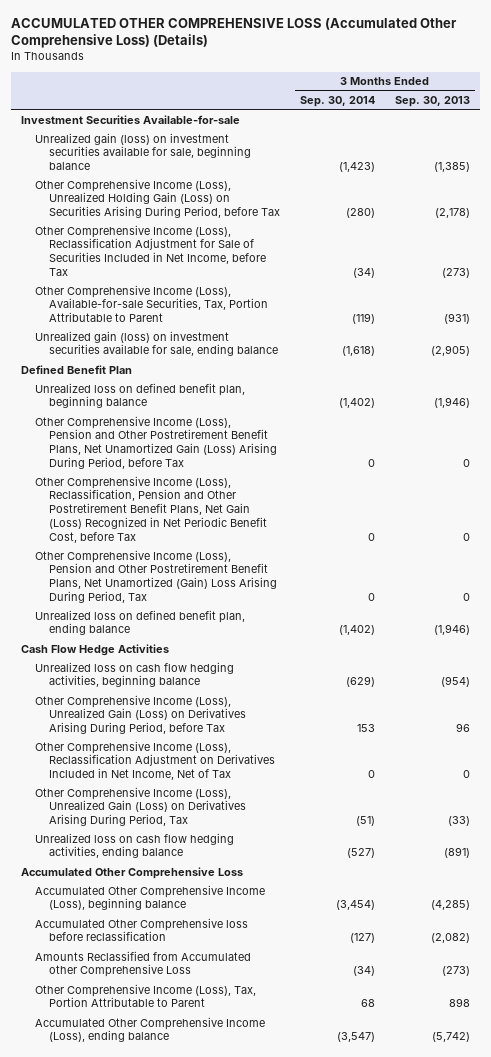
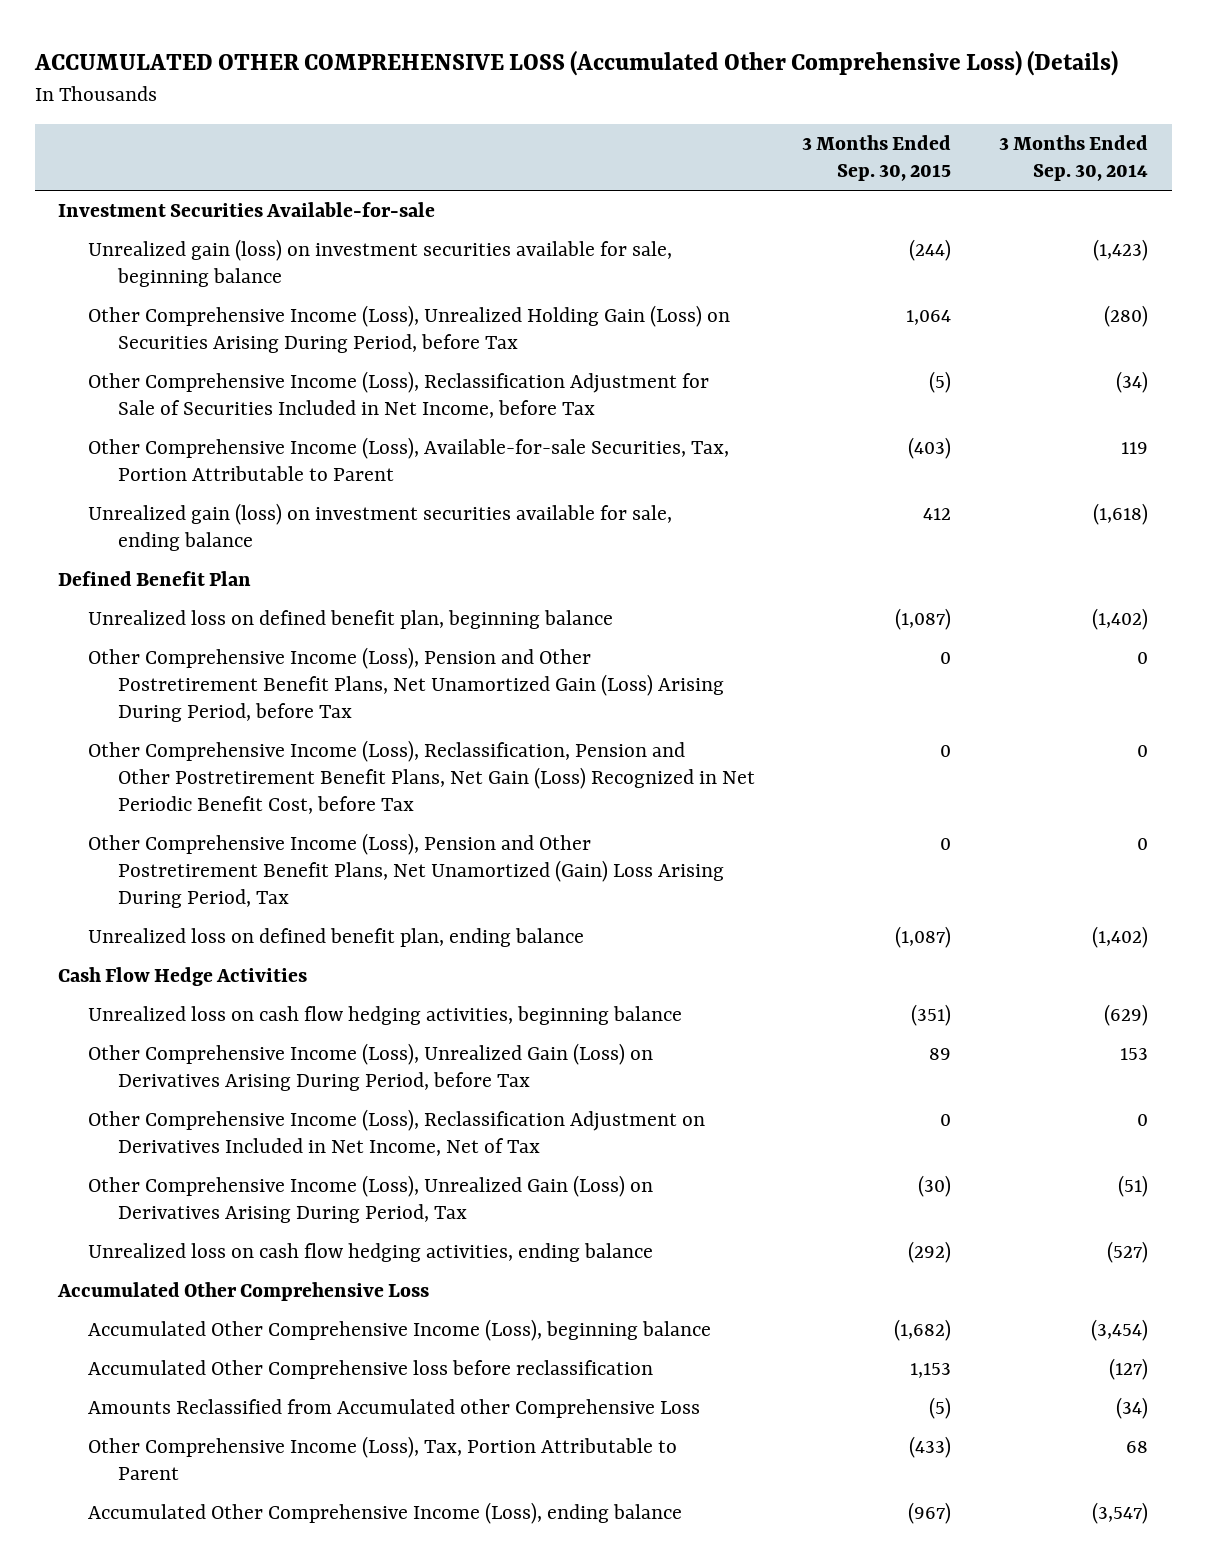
- | 3 Months Ended Sep. 30, 2014 | 3 Months Ended Sep. 30, 2013
+ | 3 Months Ended Sep. 30, 2015 | 3 Months Ended Sep. 30, 2014
- Other Comprehensive Income (Loss), Available-for-sale Securities, Tax, Portion Attributable to Parent | (119) | (931)
+ Other Comprehensive Income (Loss), Available-for-sale Securities, Tax, Portion Attributable to Parent | (403) | 119

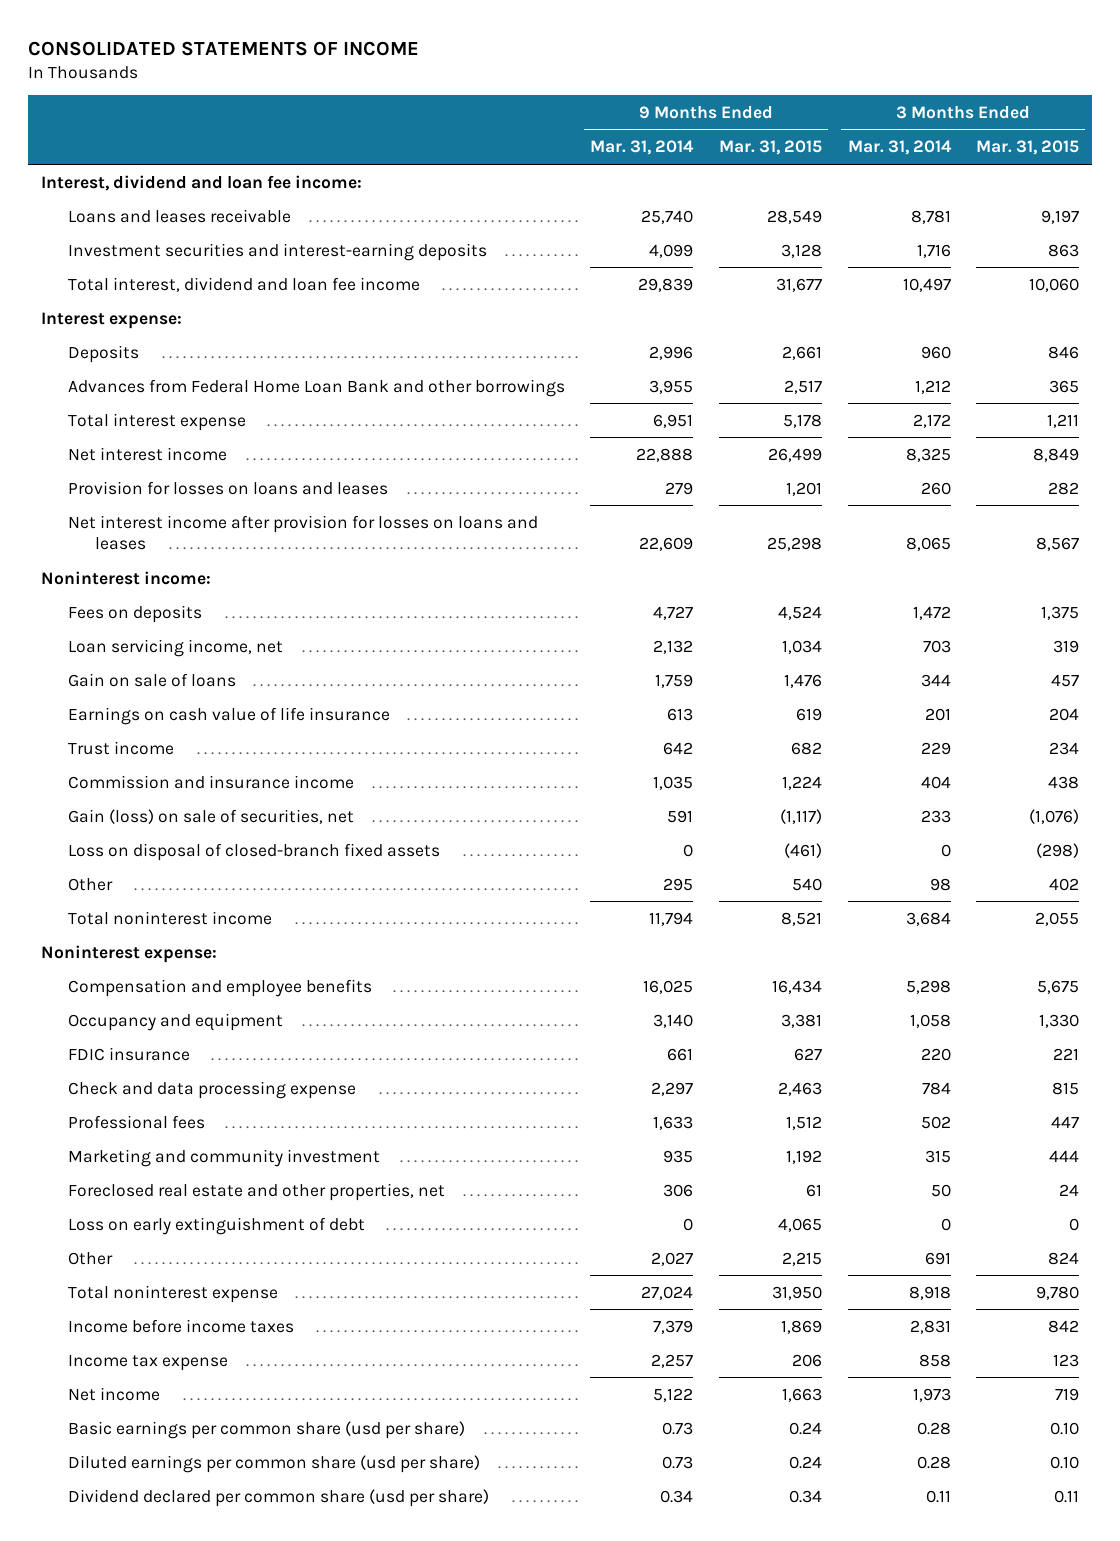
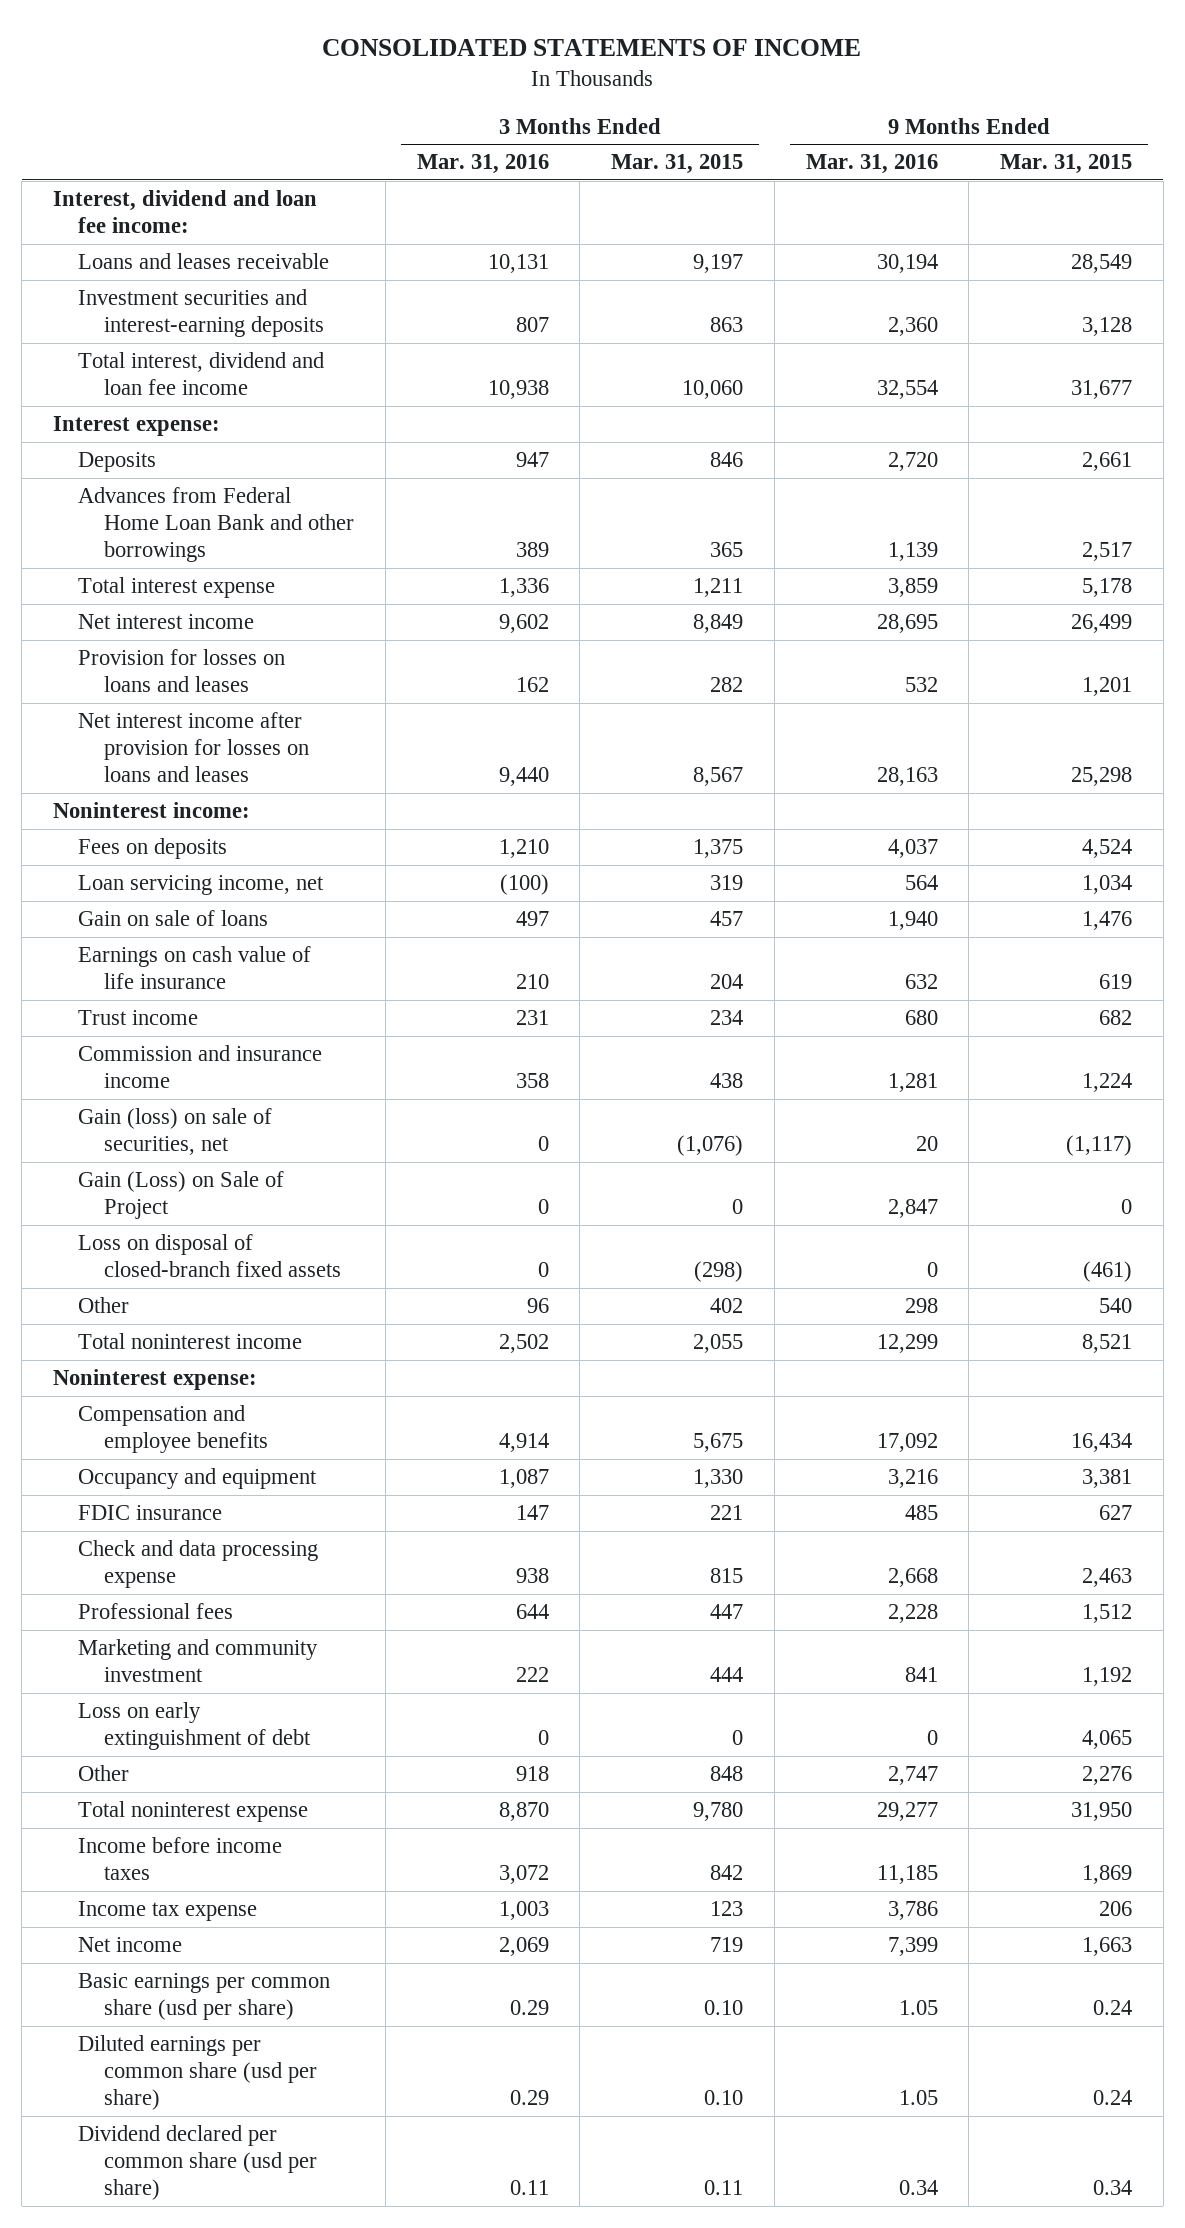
- | 9 Months Ended Mar. 31, 2014 | 9 Months Ended Mar. 31, 2015 | 3 Months Ended Mar. 31, 2014 | 3 Months Ended Mar. 31, 2015
+ | 3 Months Ended Mar. 31, 2016 | 3 Months Ended Mar. 31, 2015 | 9 Months Ended Mar. 31, 2016 | 9 Months Ended Mar. 31, 2015
+ Gain (Loss) on Sale of Project | 0 | 0 | 2,847 | 0
- Foreclosed real estate and other properties, net | 306 | 61 | 50 | 24
- Other | 2,027 | 2,215 | 691 | 824
+ Other | 918 | 848 | 2,747 | 2,276

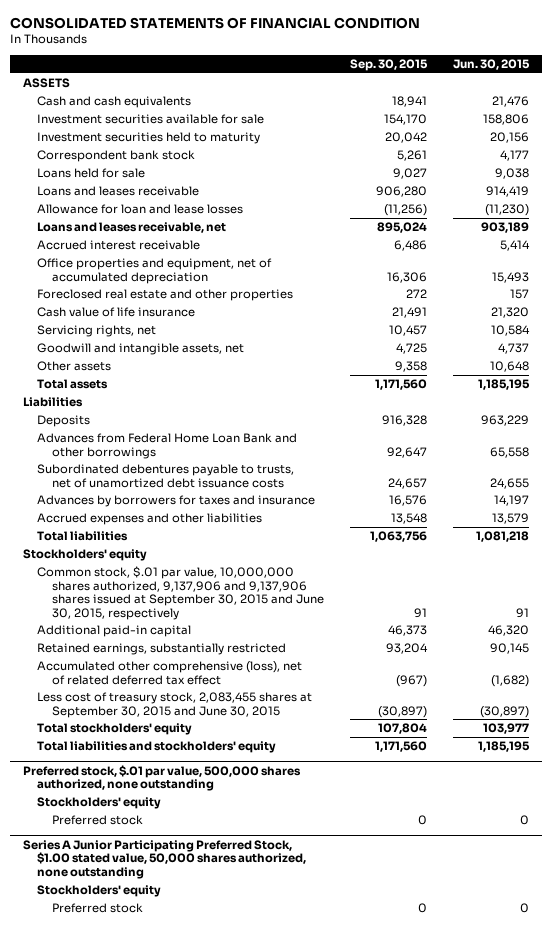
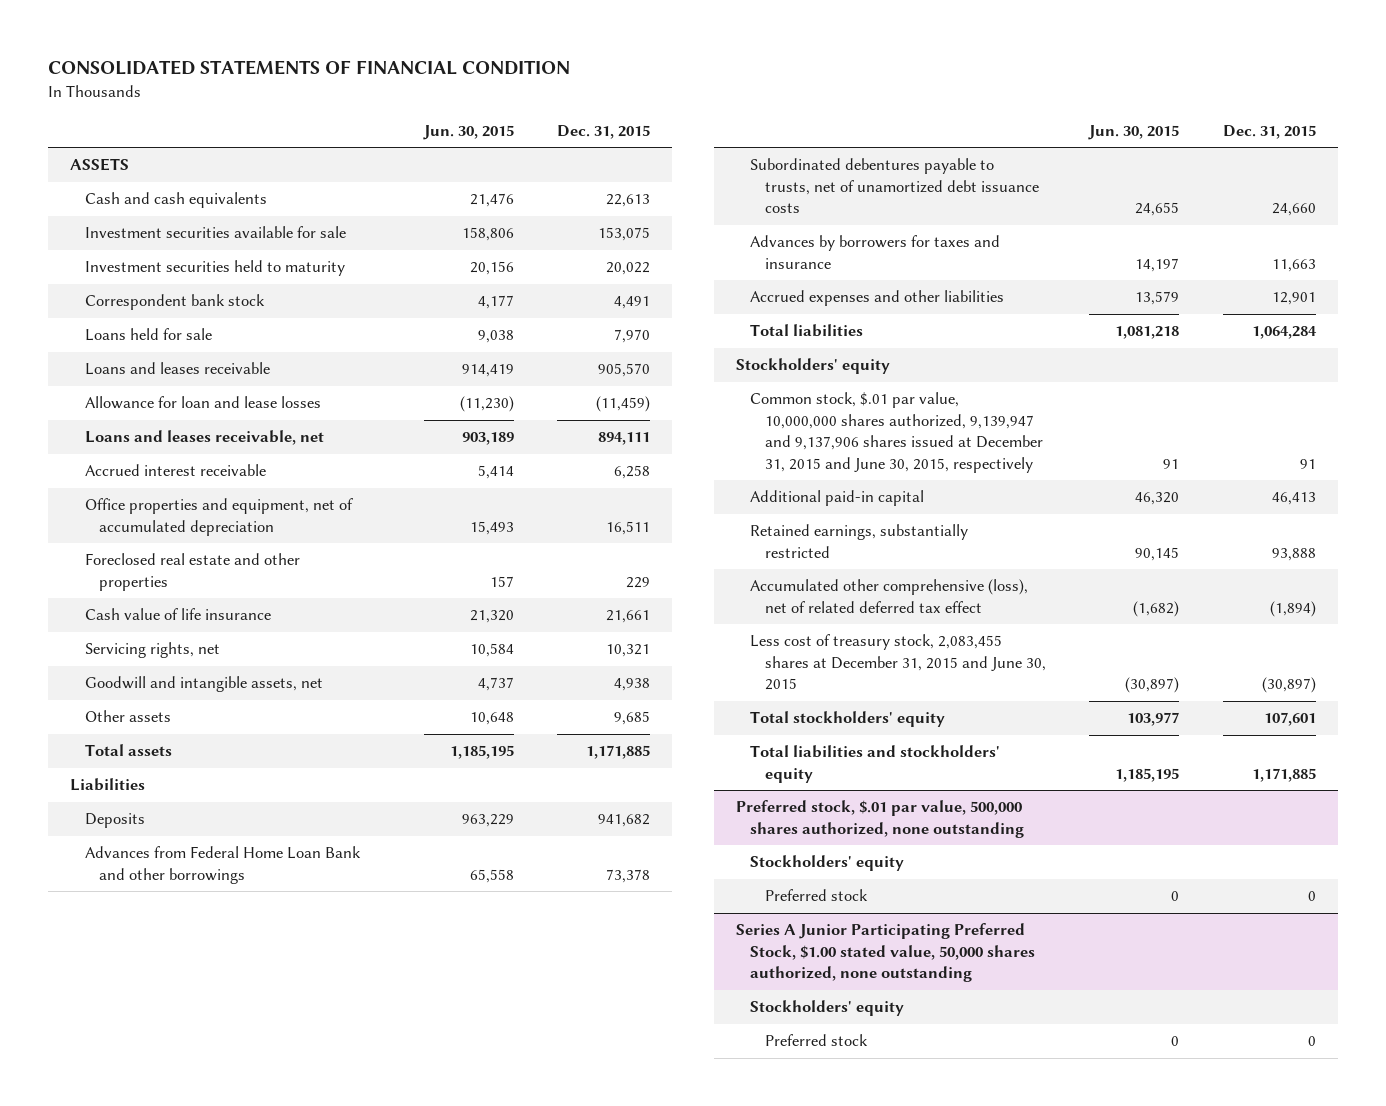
- | Sep. 30, 2015 | Jun. 30, 2015
+ | Jun. 30, 2015 | Dec. 31, 2015
- Common stock, $.01 par value, 10,000,000 shares authorized, 9,137,906 and 9,137,906 shares issued at September 30, 2015 and June 30, 2015, respectively | 91 | 91
+ Common stock, $.01 par value, 10,000,000 shares authorized, 9,139,947 and 9,137,906 shares issued at December 31, 2015 and June 30, 2015, respectively | 91 | 91
- Less cost of treasury stock, 2,083,455 shares at September 30, 2015 and June 30, 2015 | (30,897) | (30,897)
+ Less cost of treasury stock, 2,083,455 shares at December 31, 2015 and June 30, 2015 | (30,897) | (30,897)

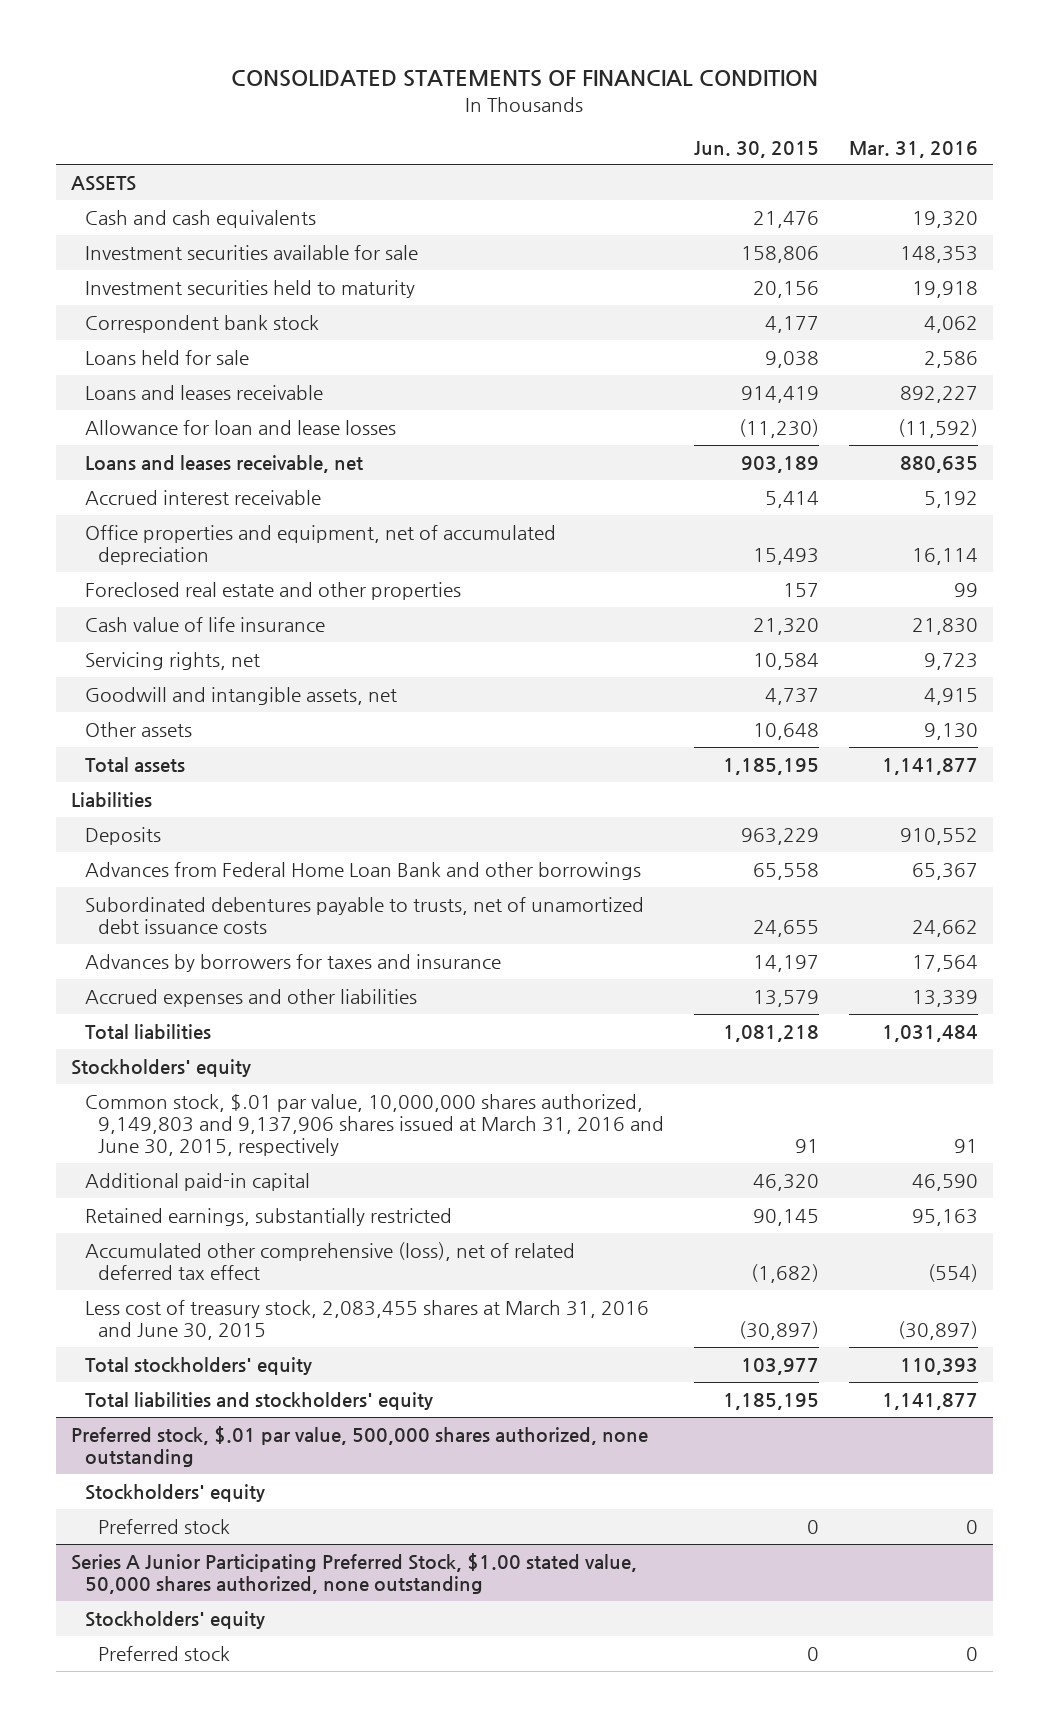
- | Jun. 30, 2015 | Dec. 31, 2015
+ | Jun. 30, 2015 | Mar. 31, 2016
- Common stock, $.01 par value, 10,000,000 shares authorized, 9,139,947 and 9,137,906 shares issued at December 31, 2015 and June 30, 2015, respectively | 91 | 91
+ Common stock, $.01 par value, 10,000,000 shares authorized, 9,149,803 and 9,137,906 shares issued at March 31, 2016 and June 30, 2015, respectively | 91 | 91
- Less cost of treasury stock, 2,083,455 shares at December 31, 2015 and June 30, 2015 | (30,897) | (30,897)
+ Less cost of treasury stock, 2,083,455 shares at March 31, 2016 and June 30, 2015 | (30,897) | (30,897)

